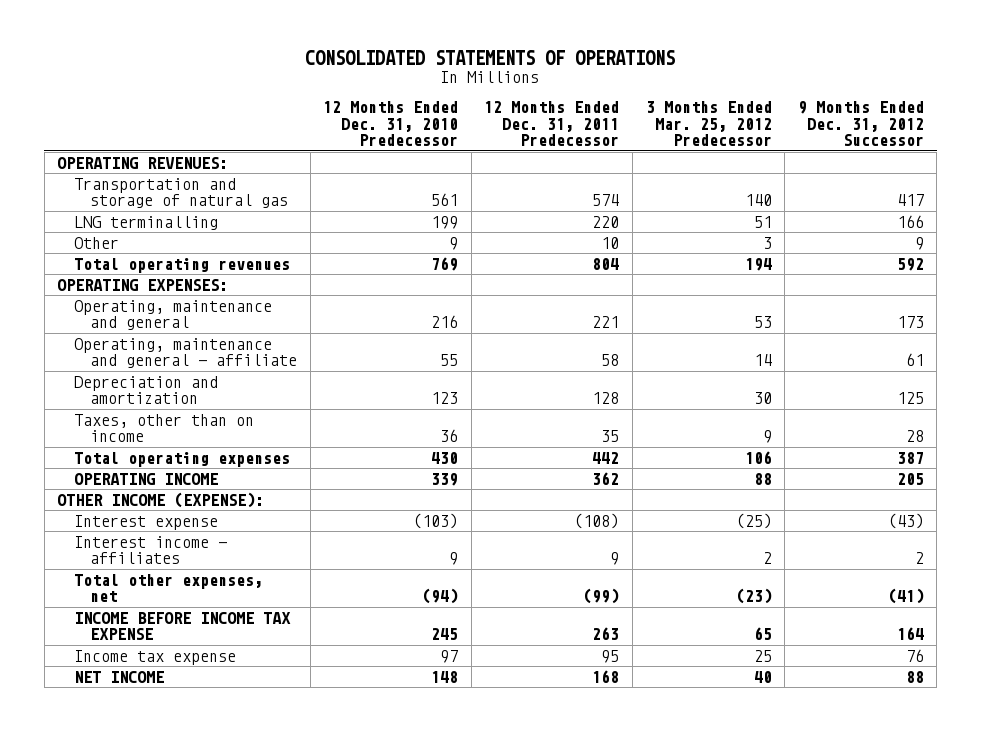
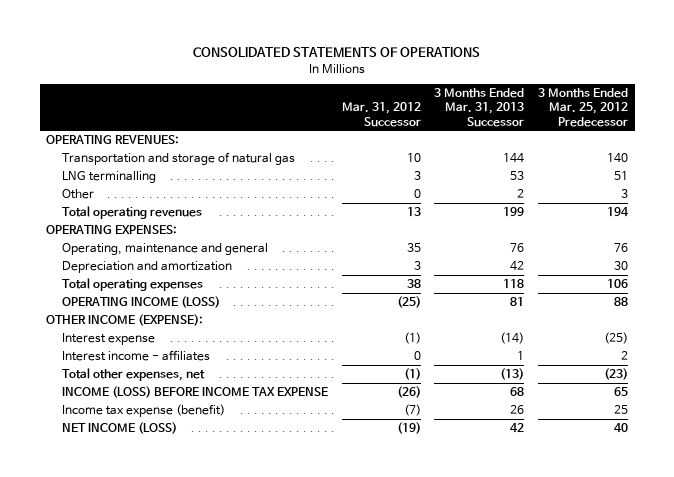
- | 12 Months Ended Dec. 31, 2010 Predecessor | 12 Months Ended Dec. 31, 2011 Predecessor | 3 Months Ended Mar. 25, 2012 Predecessor | 9 Months Ended Dec. 31, 2012 Successor
+ | Mar. 31, 2012 Successor | 3 Months Ended Mar. 31, 2013 Successor | 3 Months Ended Mar. 25, 2012 Predecessor
- Operating, maintenance and general | 216 | 221 | 53 | 173
- Operating, maintenance and general - affiliate | 55 | 58 | 14 | 61
+ Operating, maintenance and general | 35 | 76 | 76
- Taxes, other than on income | 36 | 35 | 9 | 28
- OPERATING INCOME | 339 | 362 | 88 | 205
+ OPERATING INCOME (LOSS) | (25) | 81 | 88
- INCOME BEFORE INCOME TAX EXPENSE | 245 | 263 | 65 | 164
- Income tax expense | 97 | 95 | 25 | 76
- NET INCOME | 148 | 168 | 40 | 88
+ INCOME (LOSS) BEFORE INCOME TAX EXPENSE | (26) | 68 | 65
+ Income tax expense (benefit) | (7) | 26 | 25
+ NET INCOME (LOSS) | (19) | 42 | 40

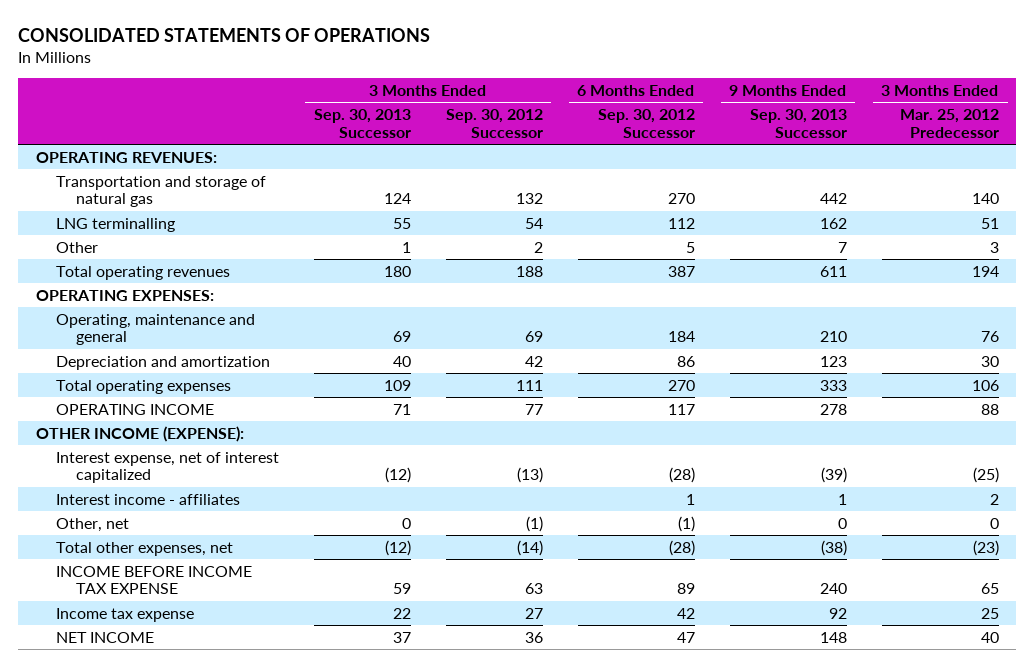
- | Mar. 31, 2012 Successor | 3 Months Ended Mar. 31, 2013 Successor | 3 Months Ended Mar. 25, 2012 Predecessor
+ | 3 Months Ended Sep. 30, 2013 Successor | 3 Months Ended Sep. 30, 2012 Successor | 6 Months Ended Sep. 30, 2012 Successor | 9 Months Ended Sep. 30, 2013 Successor | 3 Months Ended Mar. 25, 2012 Predecessor
- OPERATING INCOME (LOSS) | (25) | 81 | 88
+ OPERATING INCOME | 71 | 77 | 117 | 278 | 88
- Interest expense | (1) | (14) | (25)
+ Interest expense, net of interest capitalized | (12) | (13) | (28) | (39) | (25)
+ Other, net | 0 | (1) | (1) | 0 | 0
- INCOME (LOSS) BEFORE INCOME TAX EXPENSE | (26) | 68 | 65
- Income tax expense (benefit) | (7) | 26 | 25
- NET INCOME (LOSS) | (19) | 42 | 40
+ INCOME BEFORE INCOME TAX EXPENSE | 59 | 63 | 89 | 240 | 65
+ Income tax expense | 22 | 27 | 42 | 92 | 25
+ NET INCOME | 37 | 36 | 47 | 148 | 40

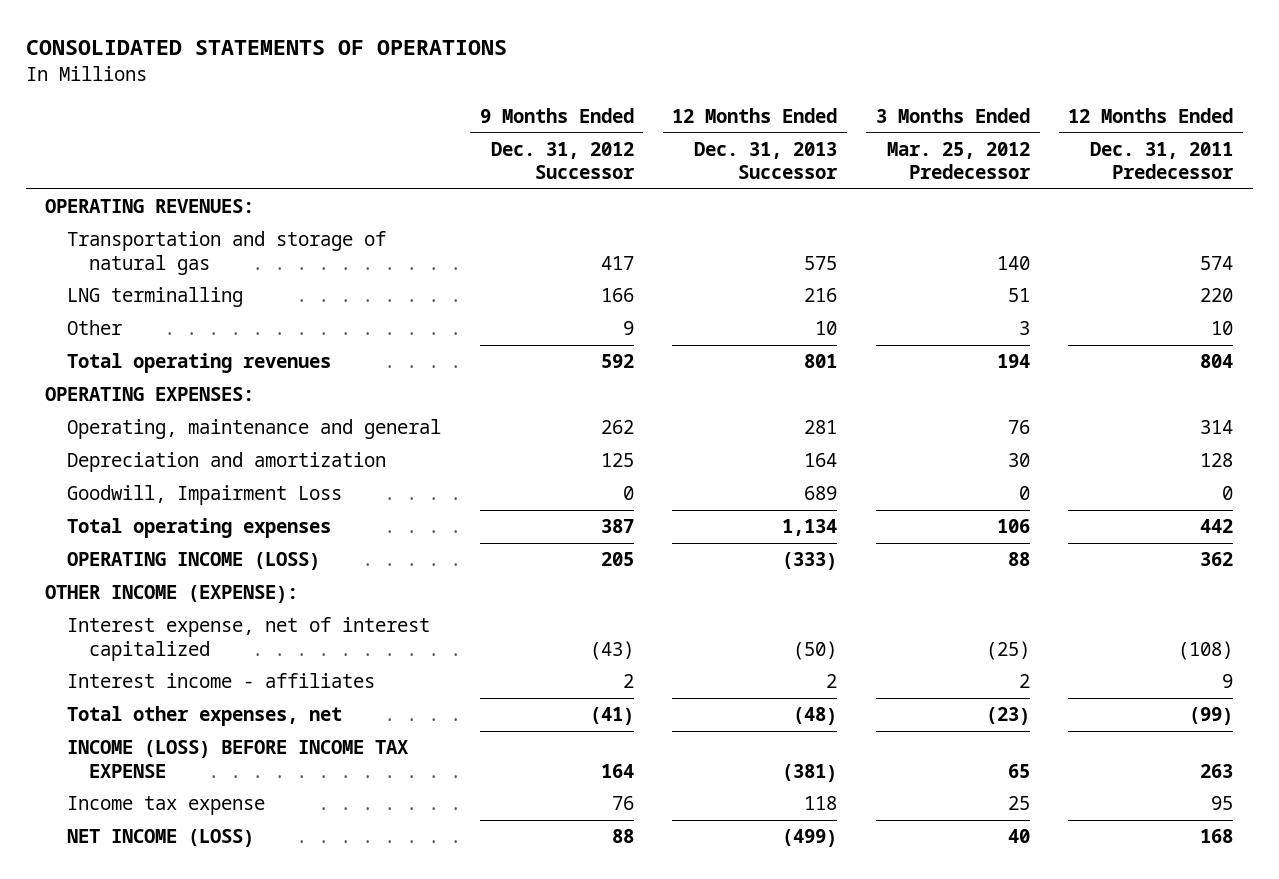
- | 3 Months Ended Sep. 30, 2013 Successor | 3 Months Ended Sep. 30, 2012 Successor | 6 Months Ended Sep. 30, 2012 Successor | 9 Months Ended Sep. 30, 2013 Successor | 3 Months Ended Mar. 25, 2012 Predecessor
+ | 9 Months Ended Dec. 31, 2012 Successor | 12 Months Ended Dec. 31, 2013 Successor | 3 Months Ended Mar. 25, 2012 Predecessor | 12 Months Ended Dec. 31, 2011 Predecessor
+ Goodwill, Impairment Loss | 0 | 689 | 0 | 0
- OPERATING INCOME | 71 | 77 | 117 | 278 | 88
+ OPERATING INCOME (LOSS) | 205 | (333) | 88 | 362
- Other, net | 0 | (1) | (1) | 0 | 0
- INCOME BEFORE INCOME TAX EXPENSE | 59 | 63 | 89 | 240 | 65
+ INCOME (LOSS) BEFORE INCOME TAX EXPENSE | 164 | (381) | 65 | 263
- NET INCOME | 37 | 36 | 47 | 148 | 40
+ NET INCOME (LOSS) | 88 | (499) | 40 | 168

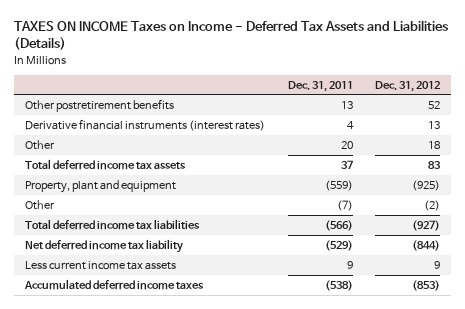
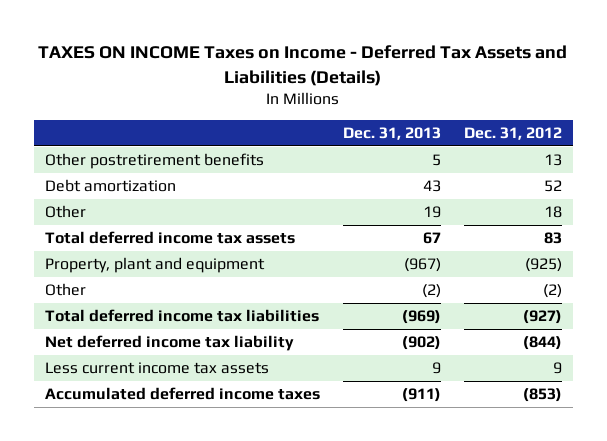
- | Dec. 31, 2011 | Dec. 31, 2012
+ | Dec. 31, 2013 | Dec. 31, 2012
- Other postretirement benefits | 13 | 52
- Derivative financial instruments (interest rates) | 4 | 13
+ Other postretirement benefits | 5 | 13
+ Debt amortization | 43 | 52

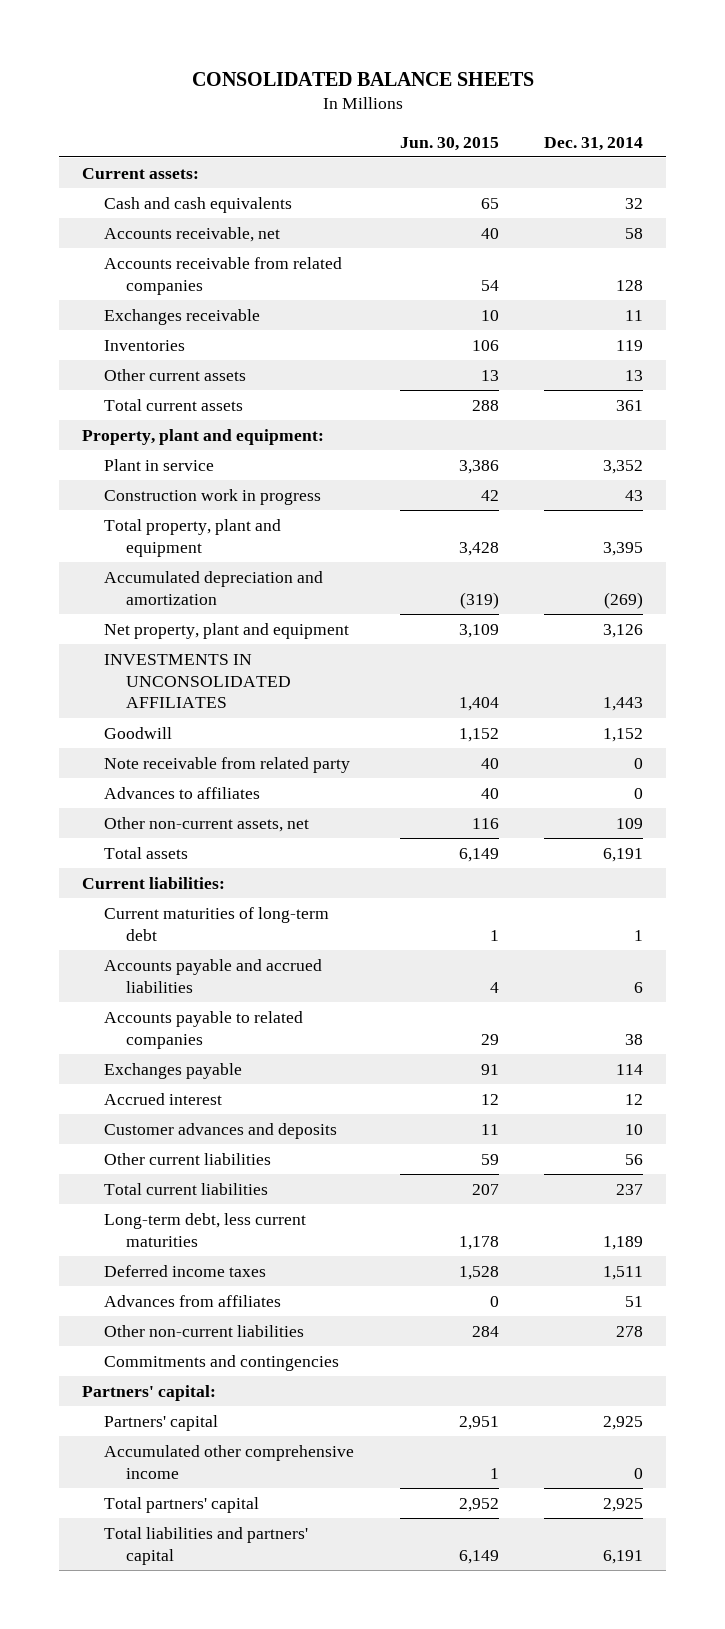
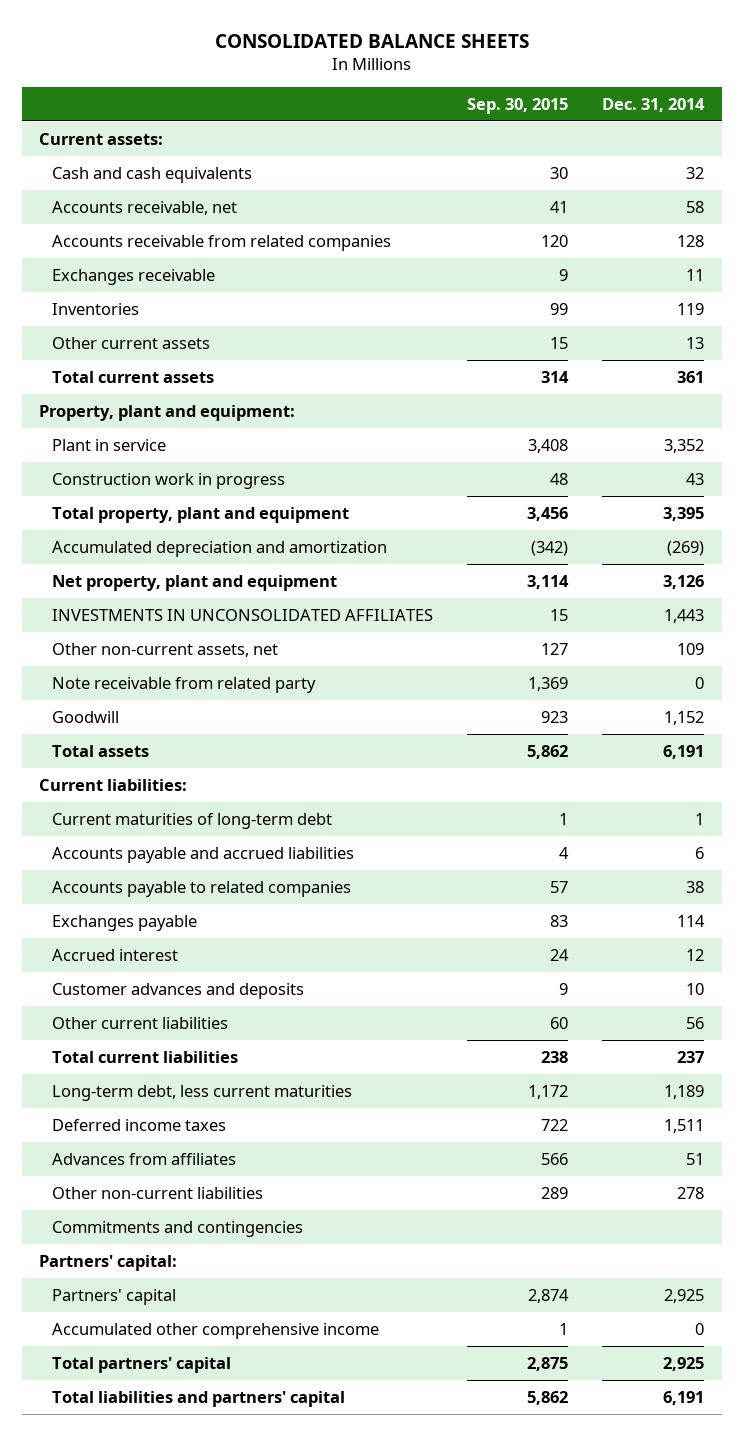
- | Jun. 30, 2015 | Dec. 31, 2014
+ | Sep. 30, 2015 | Dec. 31, 2014
- Advances to affiliates | 40 | 0
moved down: Note receivable from related party | 1,369 | 0
moved down: Goodwill | 923 | 1,152

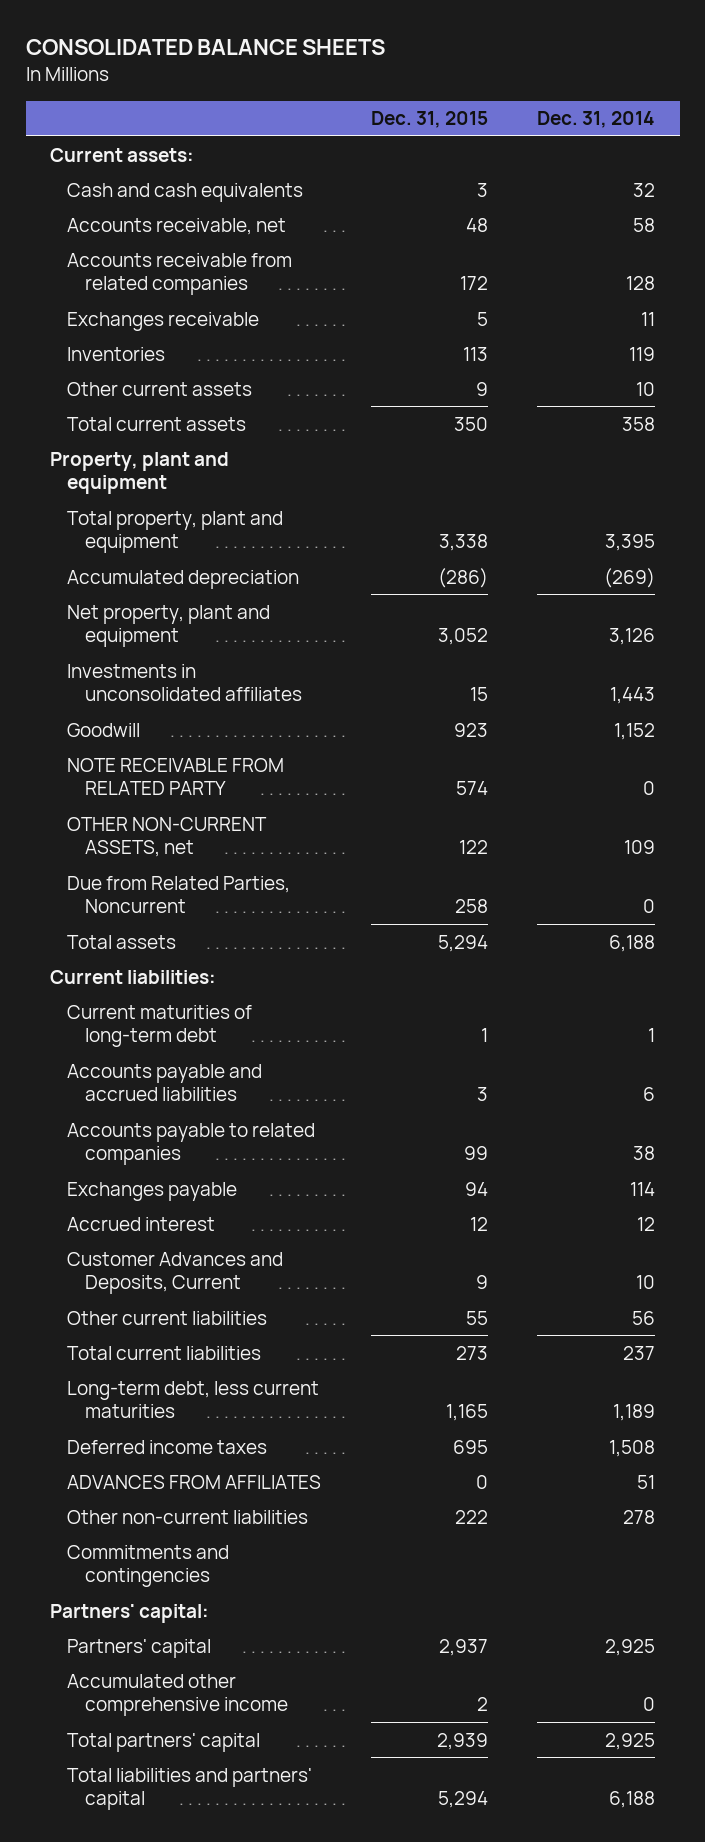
- | Sep. 30, 2015 | Dec. 31, 2014
+ | Dec. 31, 2015 | Dec. 31, 2014
- Other current assets | 15 | 13
- Total current assets | 314 | 361
- Property, plant and equipment:
- Plant in service | 3,408 | 3,352
- Construction work in progress | 48 | 43
+ Other current assets | 9 | 10
+ Total current assets | 350 | 358
+ Property, plant and equipment
- Accumulated depreciation and amortization | (342) | (269)
+ Accumulated depreciation | (286) | (269)
- INVESTMENTS IN UNCONSOLIDATED AFFILIATES | 15 | 1,443
- Other non-current assets, net | 127 | 109
- Note receivable from related party | 1,369 | 0
+ Investments in unconsolidated affiliates | 15 | 1,443
- Total assets | 5,862 | 6,191
+ NOTE RECEIVABLE FROM RELATED PARTY | 574 | 0
+ OTHER NON-CURRENT ASSETS, net | 122 | 109
+ Due from Related Parties, Noncurrent | 258 | 0
+ Total assets | 5,294 | 6,188
- Customer advances and deposits | 9 | 10
+ Customer Advances and Deposits, Current | 9 | 10
- Deferred income taxes | 722 | 1,511
- Advances from affiliates | 566 | 51
+ Deferred income taxes | 695 | 1,508
+ ADVANCES FROM AFFILIATES | 0 | 51
- Total liabilities and partners' capital | 5,862 | 6,191
+ Total liabilities and partners' capital | 5,294 | 6,188

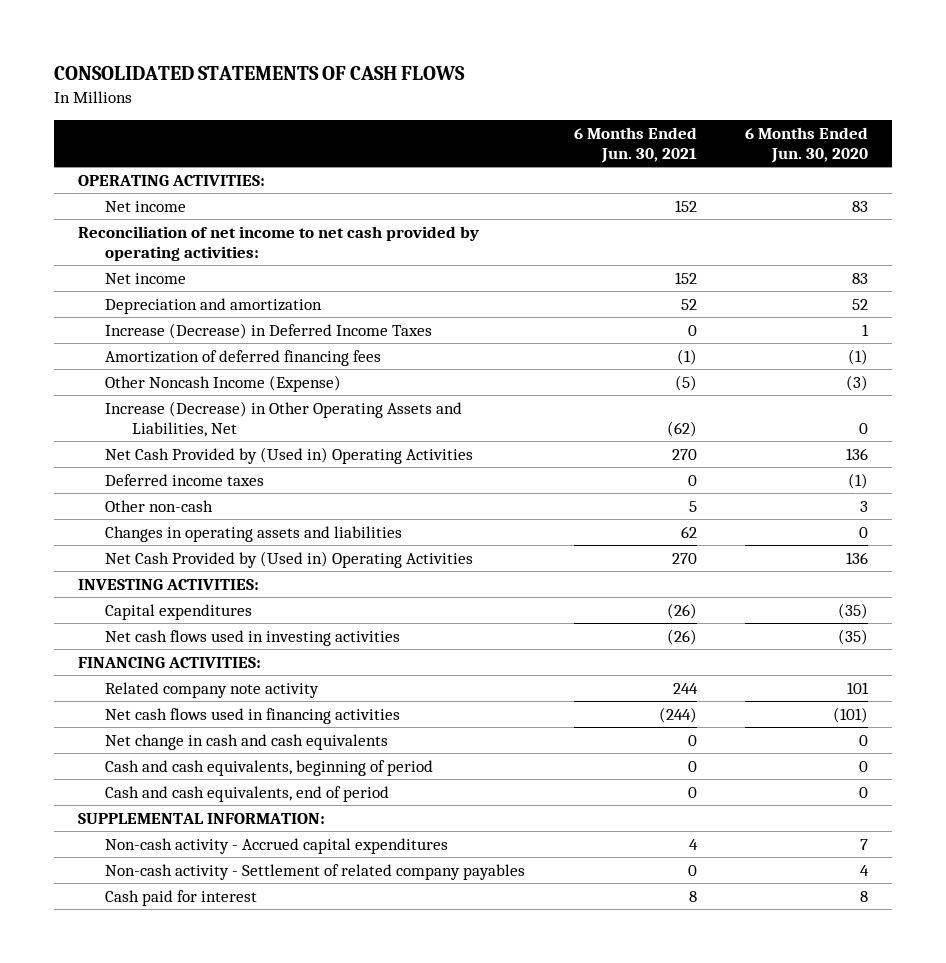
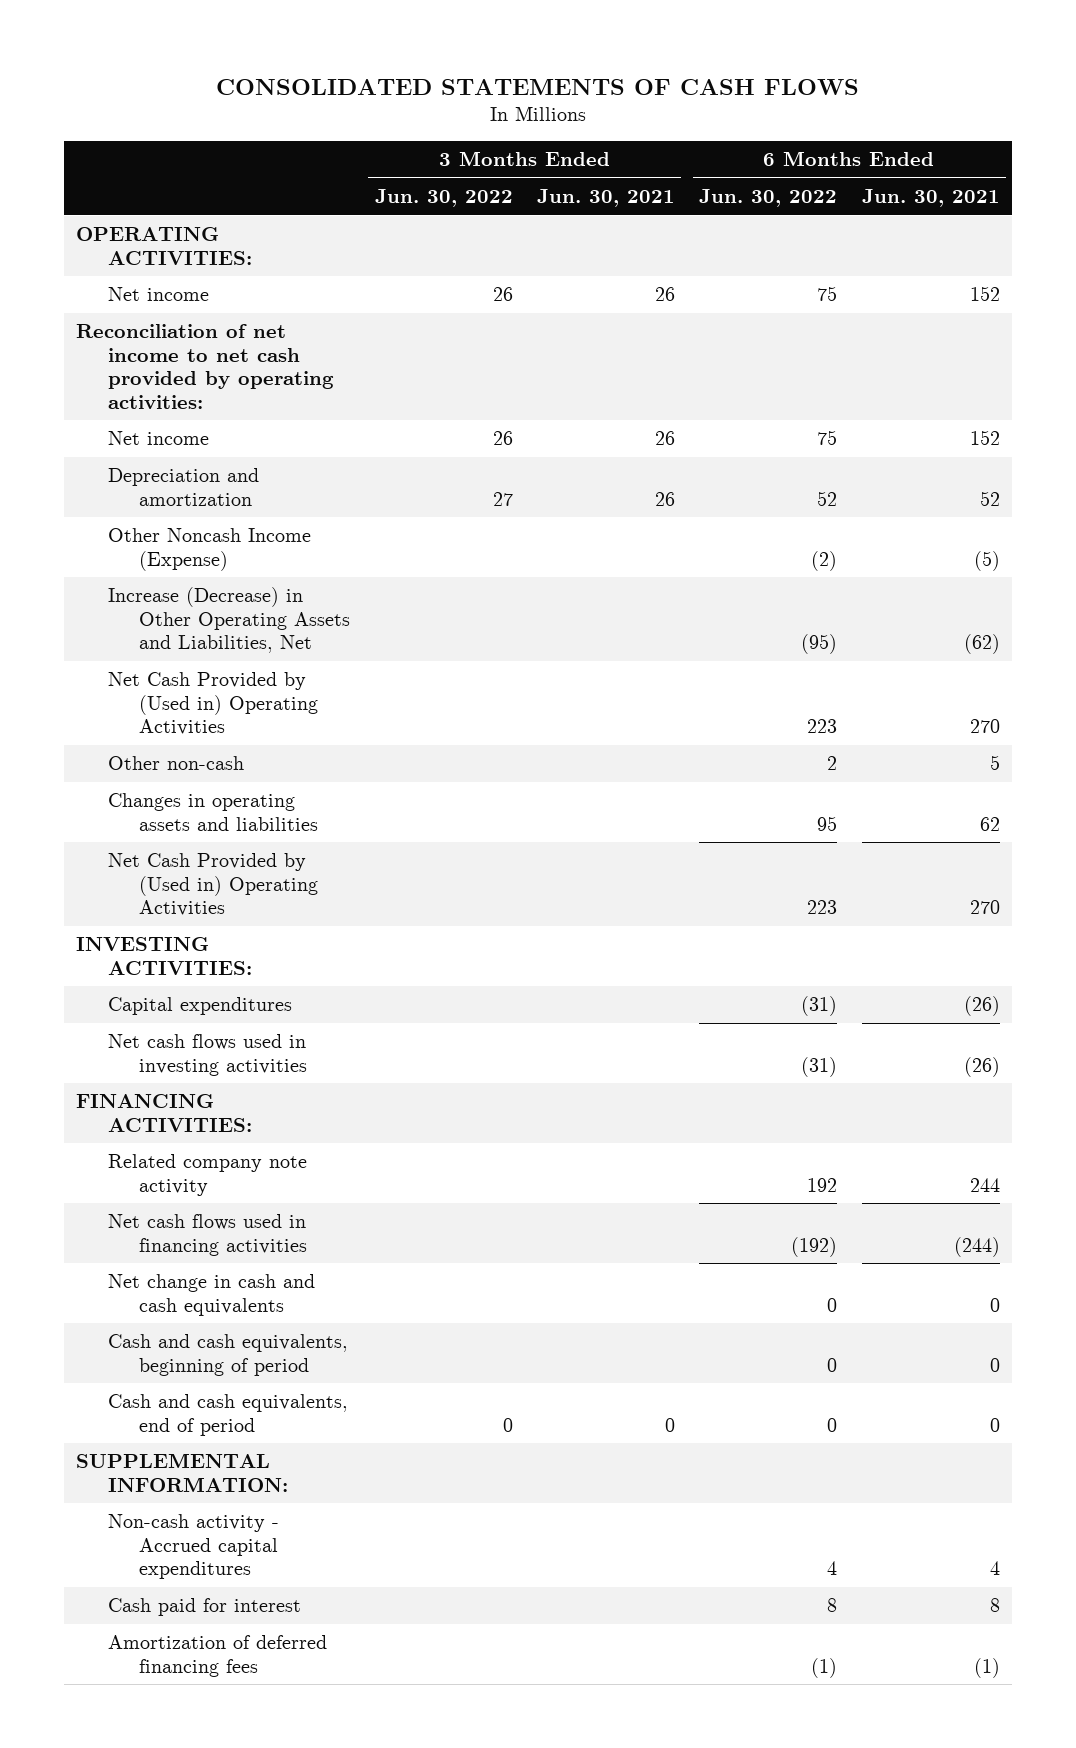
- | 6 Months Ended Jun. 30, 2021 | 6 Months Ended Jun. 30, 2020
+ | 3 Months Ended Jun. 30, 2022 | 3 Months Ended Jun. 30, 2021 | 6 Months Ended Jun. 30, 2022 | 6 Months Ended Jun. 30, 2021
- Increase (Decrease) in Deferred Income Taxes | 0 | 1
- Deferred income taxes | 0 | (1)
- Non-cash activity - Settlement of related company payables | 0 | 4
moved down: Amortization of deferred financing fees | | | (1) | (1)

